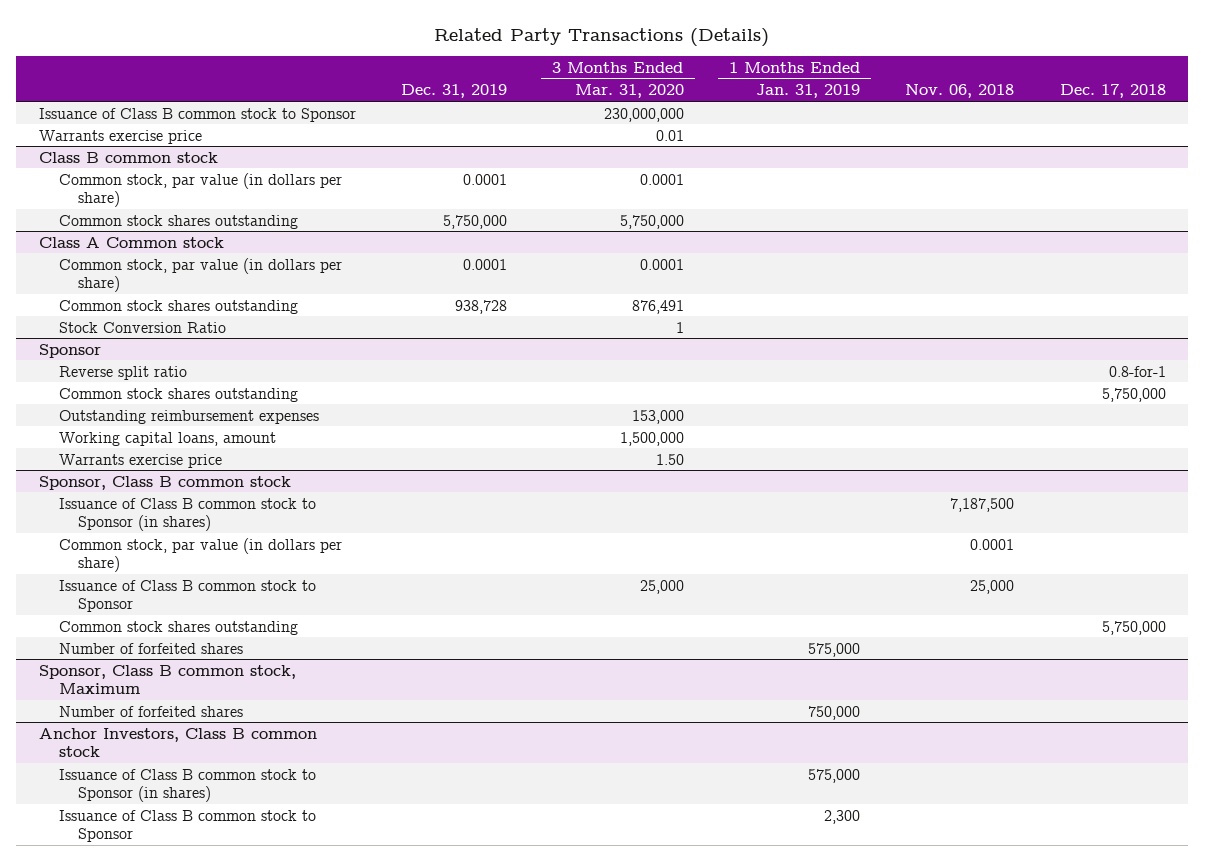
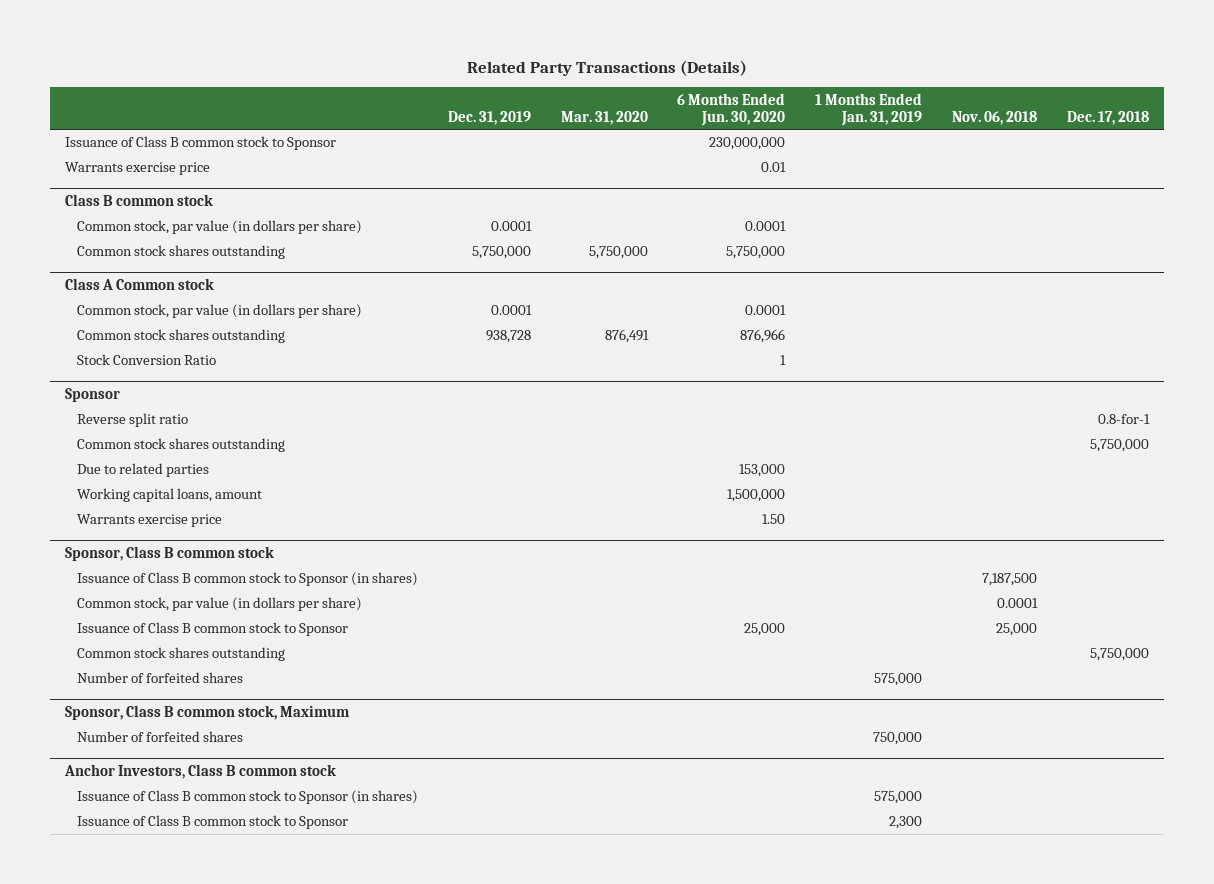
- | Dec. 31, 2019 | 3 Months Ended Mar. 31, 2020 | 1 Months Ended Jan. 31, 2019 | Nov. 06, 2018 | Dec. 17, 2018
+ | Dec. 31, 2019 | Mar. 31, 2020 | 6 Months Ended Jun. 30, 2020 | 1 Months Ended Jan. 31, 2019 | Nov. 06, 2018 | Dec. 17, 2018
@ Sponsor
- Outstanding reimbursement expenses | | 153,000 | | |
+ Due to related parties | | | 153,000 | | |

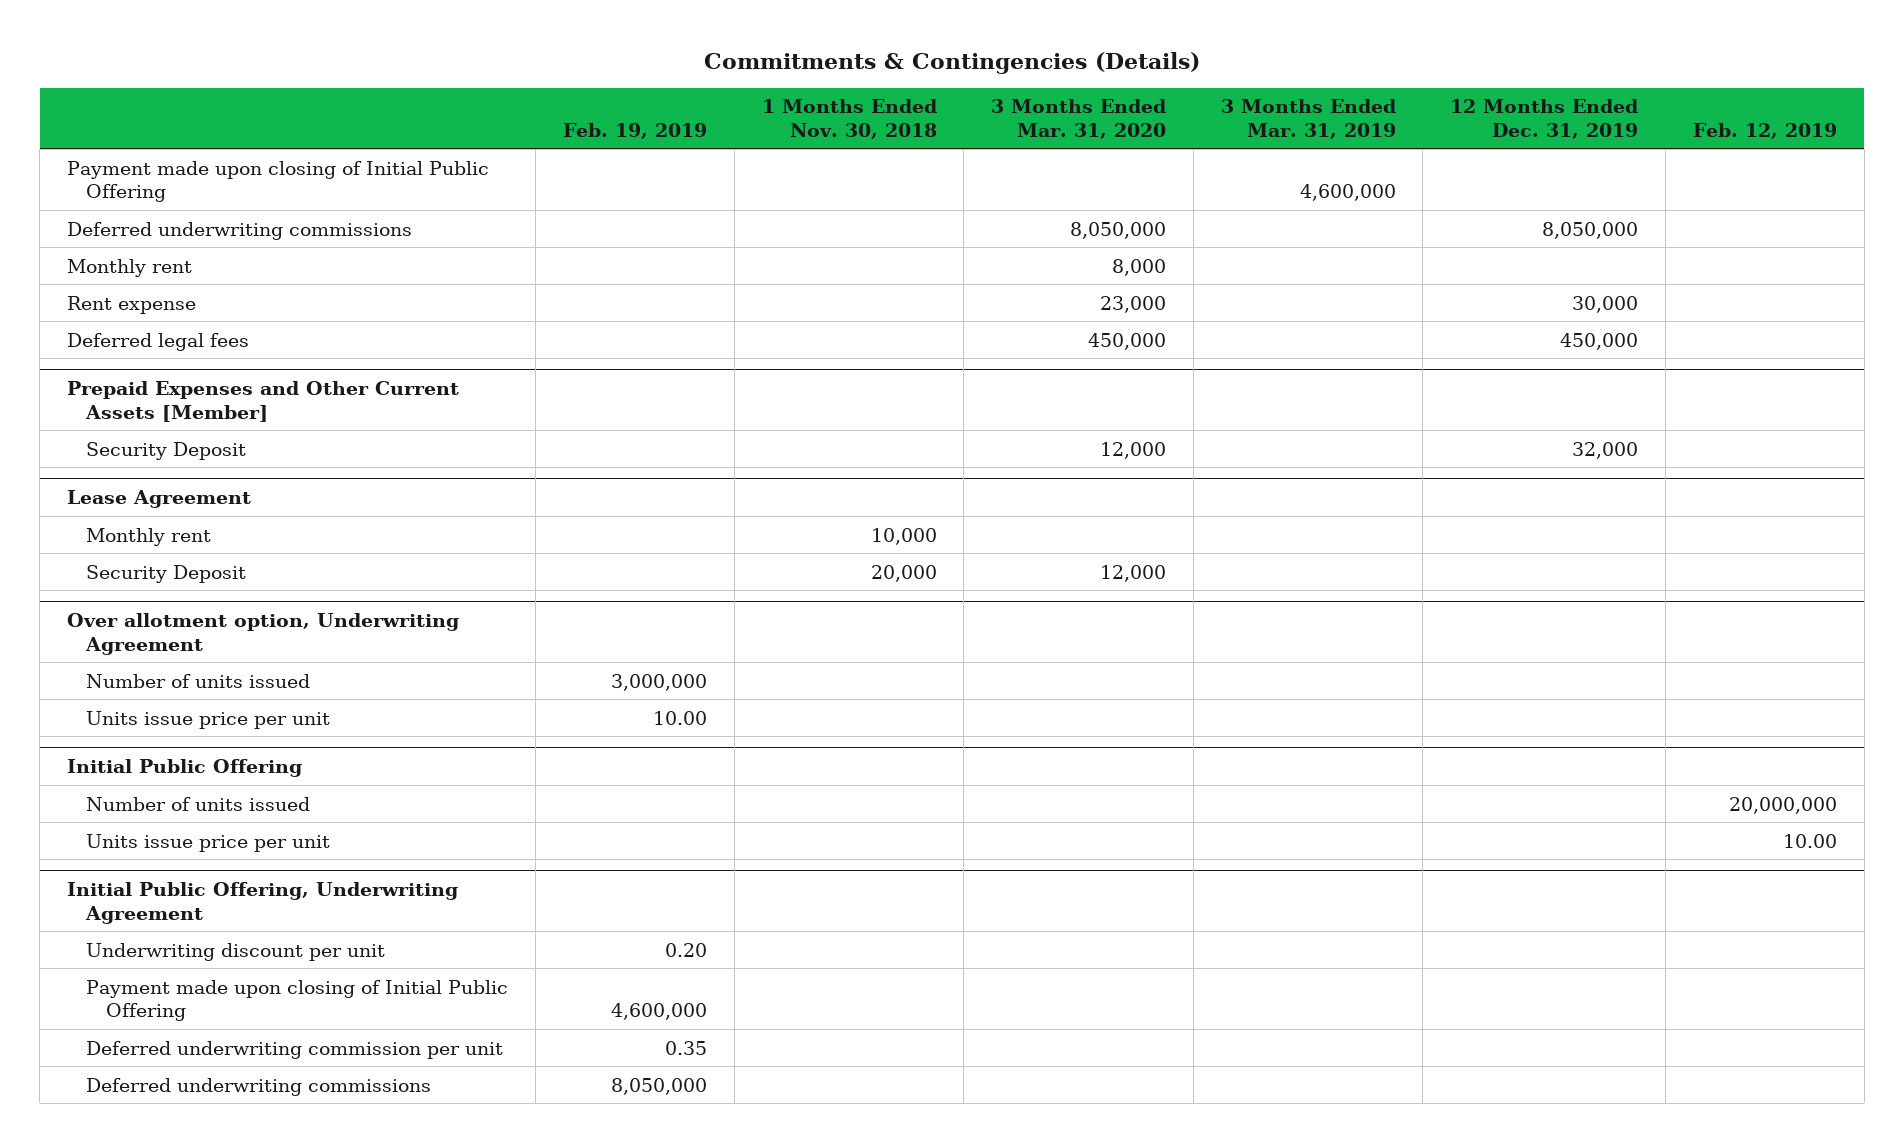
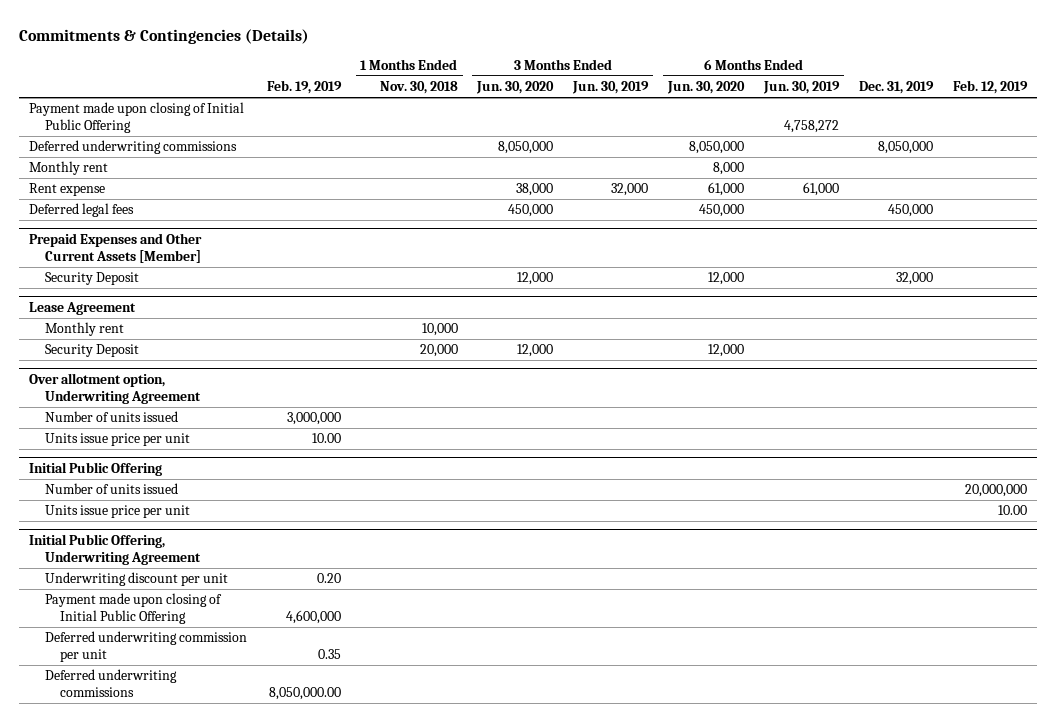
- | Feb. 19, 2019 | 1 Months Ended Nov. 30, 2018 | 3 Months Ended Mar. 31, 2020 | 3 Months Ended Mar. 31, 2019 | 12 Months Ended Dec. 31, 2019 | Feb. 12, 2019
+ | Feb. 19, 2019 | 1 Months Ended Nov. 30, 2018 | 3 Months Ended Jun. 30, 2020 | 3 Months Ended Jun. 30, 2019 | 6 Months Ended Jun. 30, 2020 | 6 Months Ended Jun. 30, 2019 | Dec. 31, 2019 | Feb. 12, 2019
@ Initial Public Offering, Underwriting Agreement
- Deferred underwriting commissions | 8,050,000 | | | | |
+ Deferred underwriting commissions | 8,050,000.00 | | | | | | |

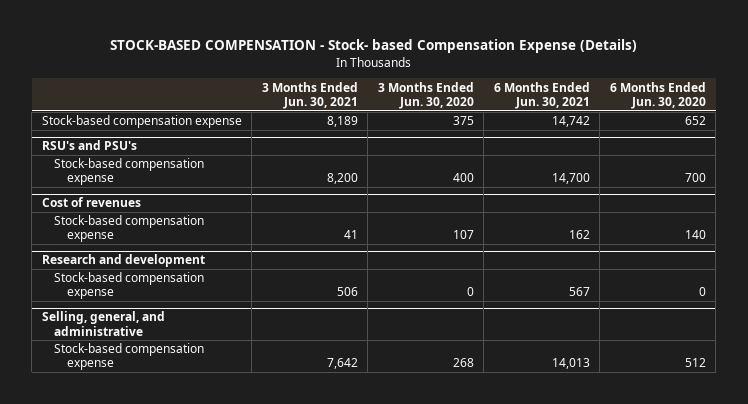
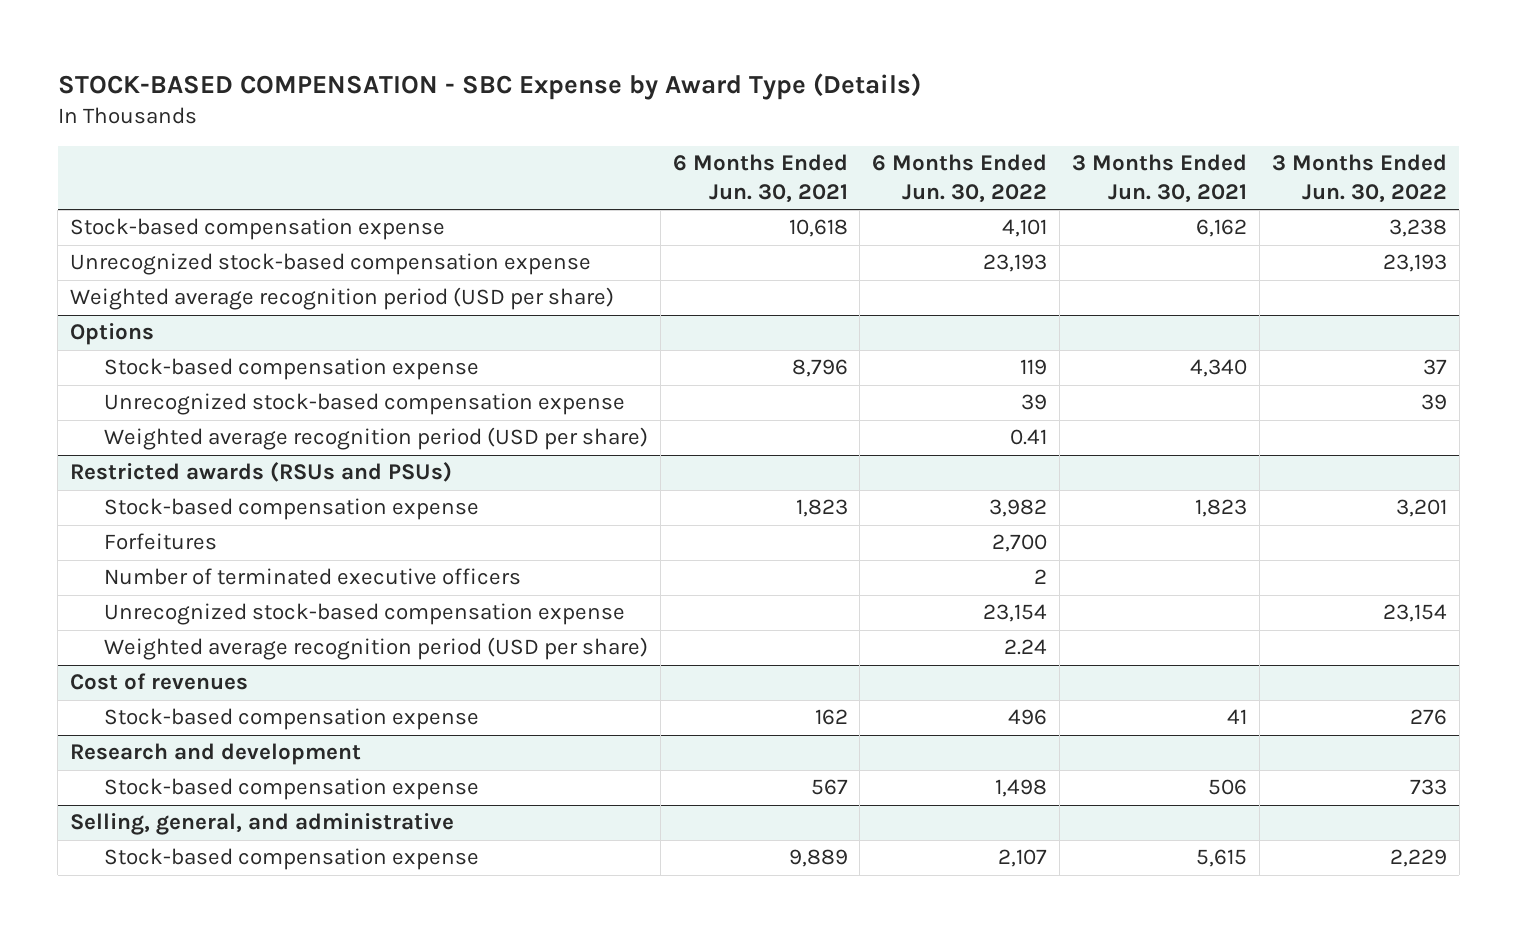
- STOCK-BASED COMPENSATION - Stock- based Compensation Expense (Details)
+ STOCK-BASED COMPENSATION - SBC Expense by Award Type (Details)
- | 3 Months Ended Jun. 30, 2021 | 3 Months Ended Jun. 30, 2020 | 6 Months Ended Jun. 30, 2021 | 6 Months Ended Jun. 30, 2020
+ | 6 Months Ended Jun. 30, 2021 | 6 Months Ended Jun. 30, 2022 | 3 Months Ended Jun. 30, 2021 | 3 Months Ended Jun. 30, 2022
- Stock-based compensation expense | 8,189 | 375 | 14,742 | 652
- RSU's and PSU's
- Stock-based compensation expense | 8,200 | 400 | 14,700 | 700
+ Stock-based compensation expense | 10,618 | 4,101 | 6,162 | 3,238
+ Unrecognized stock-based compensation expense | | 23,193 | | 23,193
+ Weighted average recognition period (USD per share)
+ Options
+ Stock-based compensation expense | 8,796 | 119 | 4,340 | 37
+ Unrecognized stock-based compensation expense | | 39 | | 39
+ Weighted average recognition period (USD per share) | | 0.41 | |
+ Restricted awards (RSUs and PSUs)
+ Stock-based compensation expense | 1,823 | 3,982 | 1,823 | 3,201
+ Forfeitures | | 2,700 | |
+ Number of terminated executive officers | | 2 | |
+ Unrecognized stock-based compensation expense | | 23,154 | | 23,154
+ Weighted average recognition period (USD per share) | | 2.24 | |
@ Selling, general, and administrative
- Stock-based compensation expense | 7,642 | 268 | 14,013 | 512
+ Stock-based compensation expense | 9,889 | 2,107 | 5,615 | 2,229

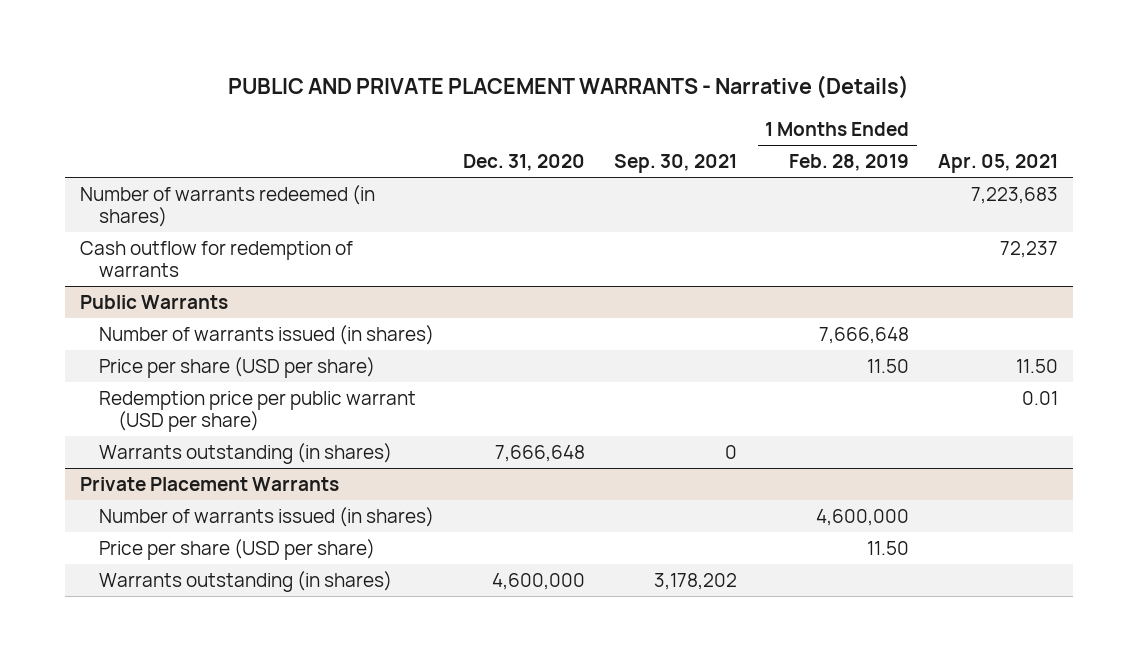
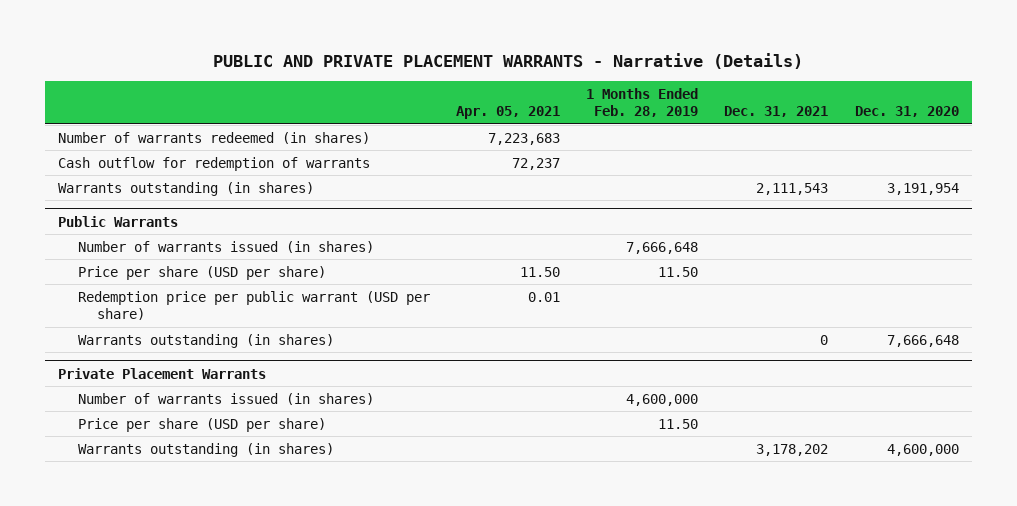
- | Dec. 31, 2020 | Sep. 30, 2021 | 1 Months Ended Feb. 28, 2019 | Apr. 05, 2021
+ | Apr. 05, 2021 | 1 Months Ended Feb. 28, 2019 | Dec. 31, 2021 | Dec. 31, 2020
+ Warrants outstanding (in shares) | | | 2,111,543 | 3,191,954

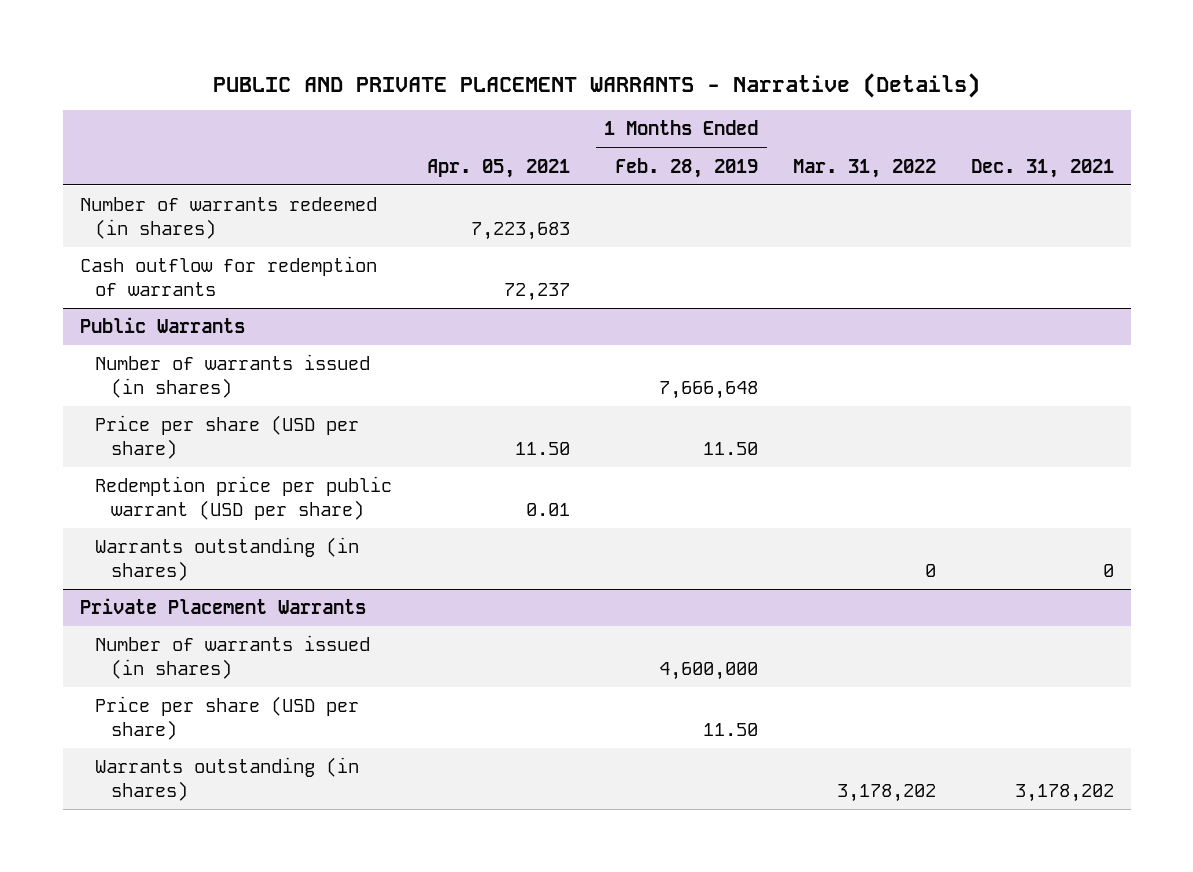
- | Apr. 05, 2021 | 1 Months Ended Feb. 28, 2019 | Dec. 31, 2021 | Dec. 31, 2020
+ | Apr. 05, 2021 | 1 Months Ended Feb. 28, 2019 | Mar. 31, 2022 | Dec. 31, 2021
- Warrants outstanding (in shares) | | | 2,111,543 | 3,191,954

